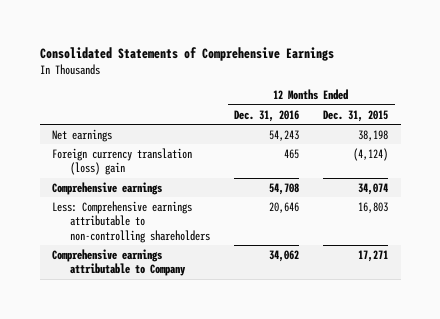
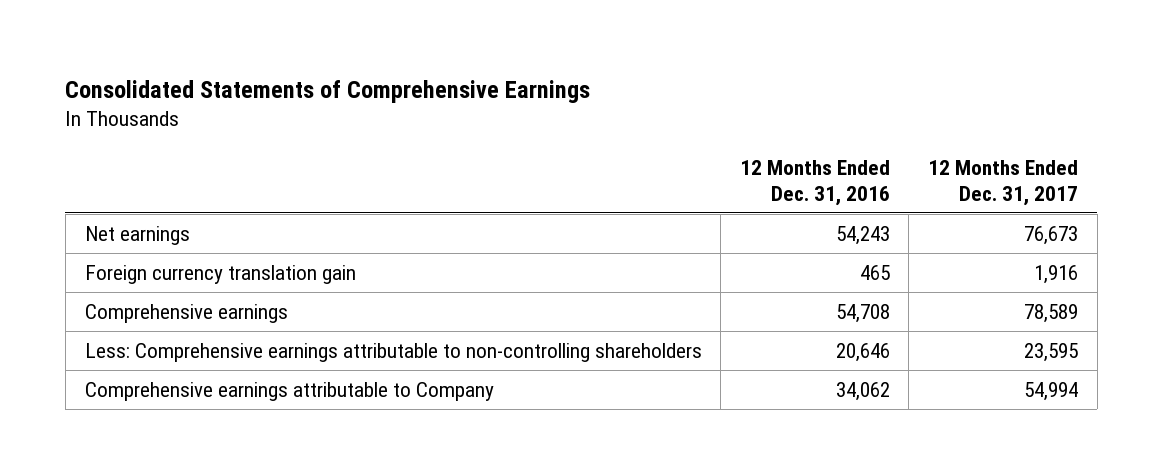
- | 12 Months Ended Dec. 31, 2016 | 12 Months Ended Dec. 31, 2015
+ | 12 Months Ended Dec. 31, 2016 | 12 Months Ended Dec. 31, 2017
- Foreign currency translation (loss) gain | 465 | (4,124)
+ Foreign currency translation gain | 465 | 1,916

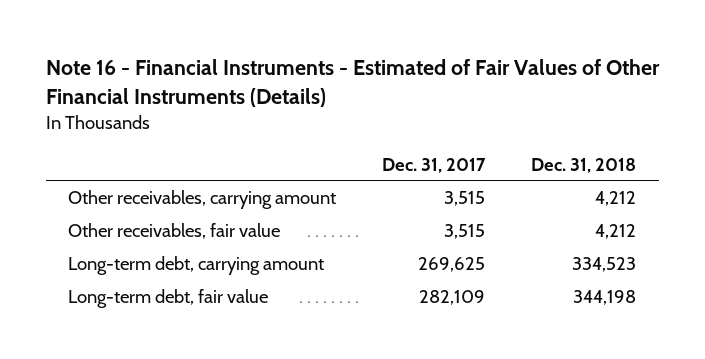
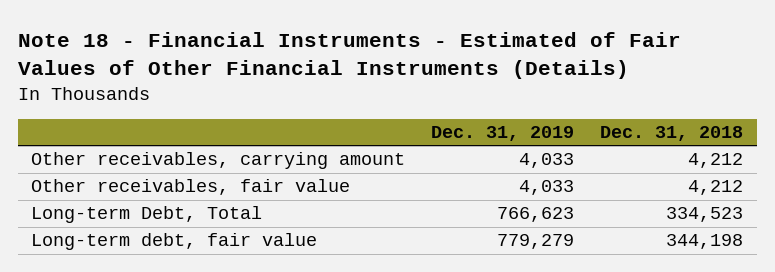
- Note 16 - Financial Instruments - Estimated of Fair Values of Other Financial Instruments (Details)
+ Note 18 - Financial Instruments - Estimated of Fair Values of Other Financial Instruments (Details)
- | Dec. 31, 2017 | Dec. 31, 2018
+ | Dec. 31, 2019 | Dec. 31, 2018
- Long-term debt, carrying amount | 269,625 | 334,523
+ Long-term Debt, Total | 766,623 | 334,523

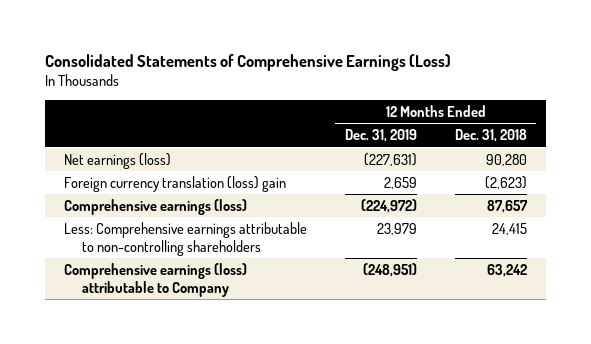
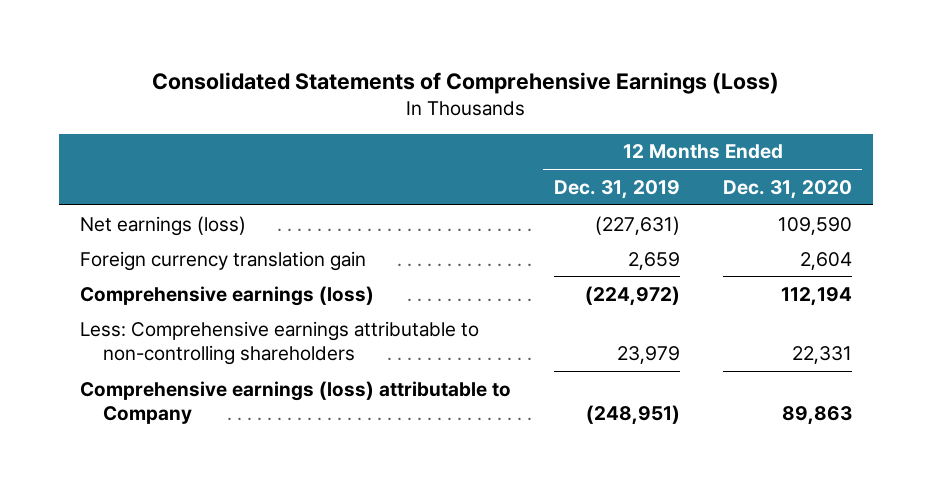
- | 12 Months Ended Dec. 31, 2019 | 12 Months Ended Dec. 31, 2018
+ | 12 Months Ended Dec. 31, 2019 | 12 Months Ended Dec. 31, 2020
- Foreign currency translation (loss) gain | 2,659 | (2,623)
+ Foreign currency translation gain | 2,659 | 2,604

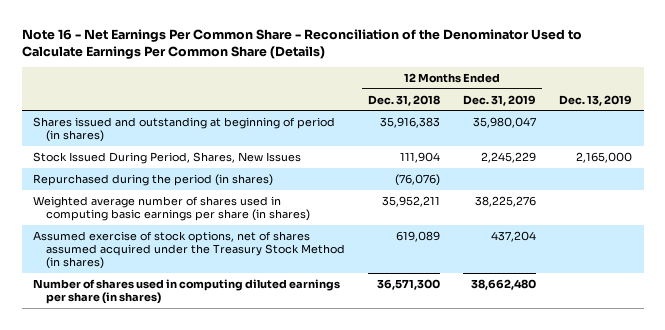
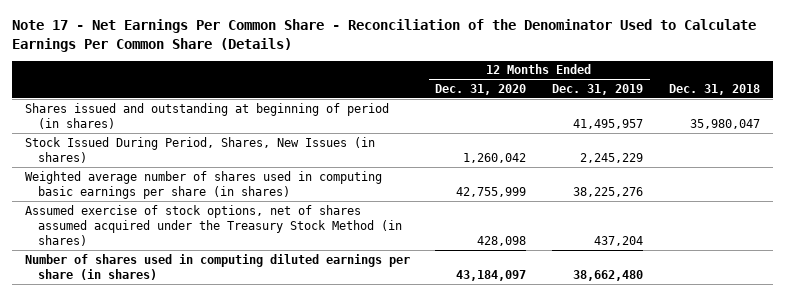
- Note 16 - Net Earnings Per Common Share - Reconciliation of the Denominator Used to Calculate Earnings Per Common Share (Details)
+ Note 17 - Net Earnings Per Common Share - Reconciliation of the Denominator Used to Calculate Earnings Per Common Share (Details)
- | 12 Months Ended Dec. 31, 2018 | 12 Months Ended Dec. 31, 2019 | Dec. 13, 2019
+ | 12 Months Ended Dec. 31, 2020 | 12 Months Ended Dec. 31, 2019 | Dec. 31, 2018
- Shares issued and outstanding at beginning of period (in shares) | 35,916,383 | 35,980,047 |
- Stock Issued During Period, Shares, New Issues | 111,904 | 2,245,229 | 2,165,000
- Repurchased during the period (in shares) | (76,076) | |
+ Shares issued and outstanding at beginning of period (in shares) | | 41,495,957 | 35,980,047
+ Stock Issued During Period, Shares, New Issues (in shares) | 1,260,042 | 2,245,229 |

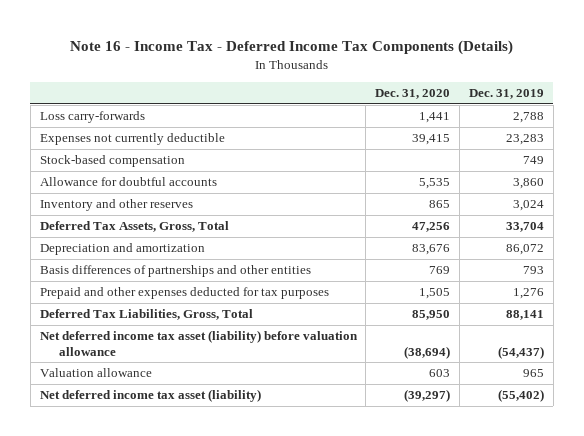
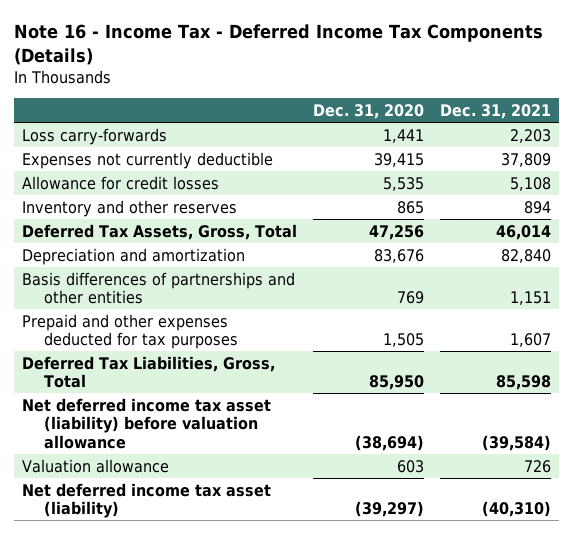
- | Dec. 31, 2020 | Dec. 31, 2019
+ | Dec. 31, 2020 | Dec. 31, 2021
- Stock-based compensation | | 749
- Allowance for doubtful accounts | 5,535 | 3,860
+ Allowance for credit losses | 5,535 | 5,108

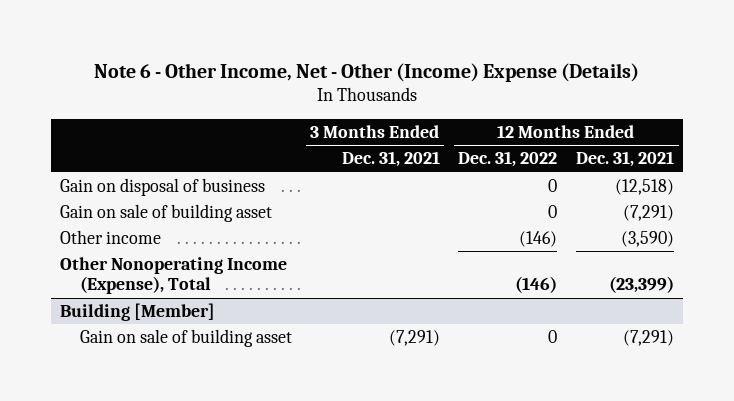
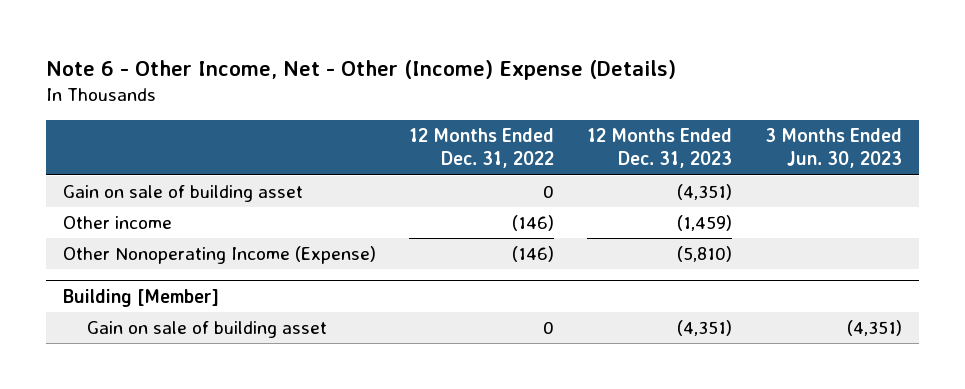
- | 3 Months Ended Dec. 31, 2021 | 12 Months Ended Dec. 31, 2022 | 12 Months Ended Dec. 31, 2021
+ | 12 Months Ended Dec. 31, 2022 | 12 Months Ended Dec. 31, 2023 | 3 Months Ended Jun. 30, 2023
- Gain on disposal of business | | 0 | (12,518)
- Other Nonoperating Income (Expense), Total | | (146) | (23,399)
+ Other Nonoperating Income (Expense) | (146) | (5,810) |

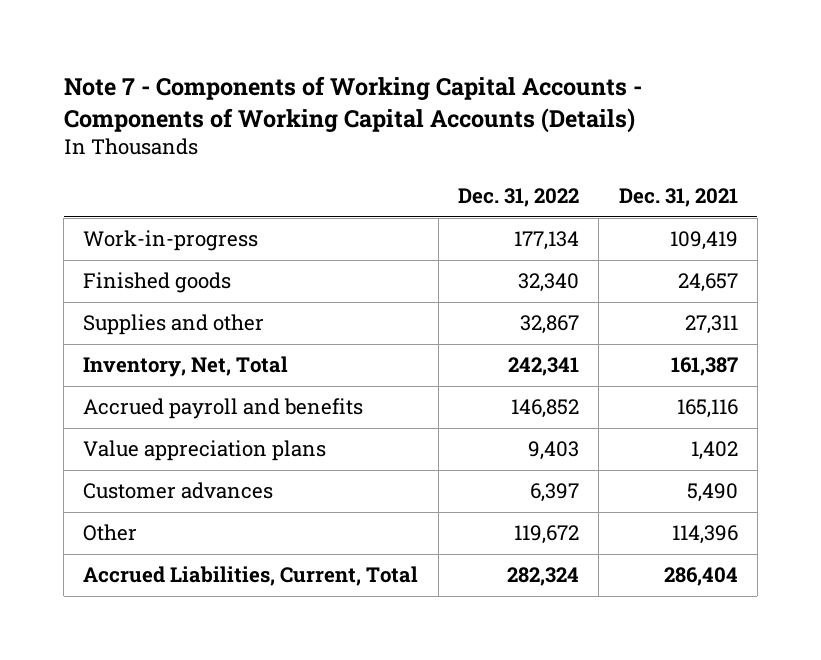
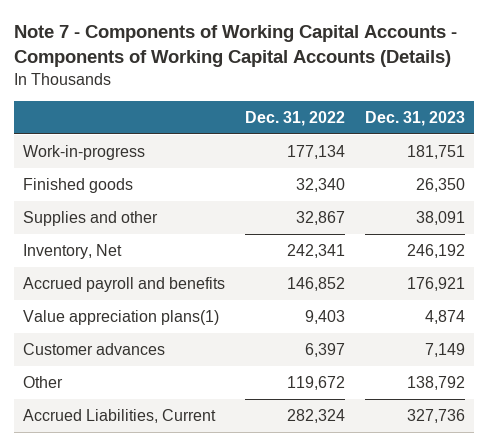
- | Dec. 31, 2022 | Dec. 31, 2021
+ | Dec. 31, 2022 | Dec. 31, 2023
- Inventory, Net, Total | 242,341 | 161,387
+ Inventory, Net | 242,341 | 246,192
- Value appreciation plans | 9,403 | 1,402
+ Value appreciation plans(1) | 9,403 | 4,874
- Accrued Liabilities, Current, Total | 282,324 | 286,404
+ Accrued Liabilities, Current | 282,324 | 327,736

